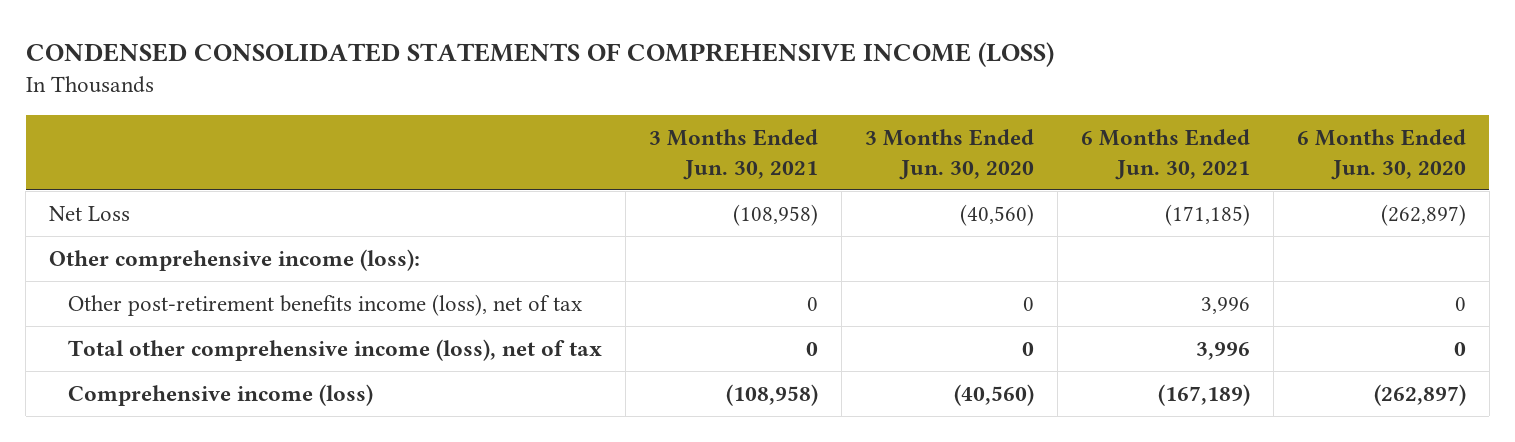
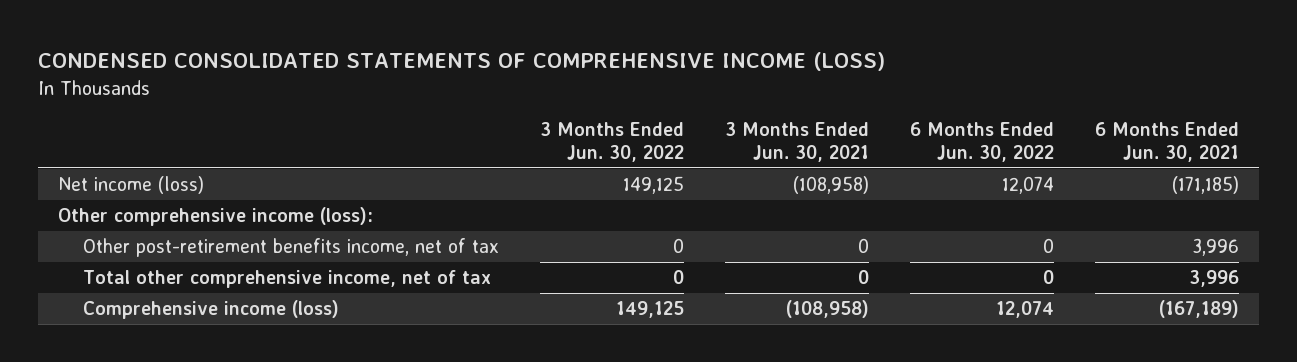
- | 3 Months Ended Jun. 30, 2021 | 3 Months Ended Jun. 30, 2020 | 6 Months Ended Jun. 30, 2021 | 6 Months Ended Jun. 30, 2020
+ | 3 Months Ended Jun. 30, 2022 | 3 Months Ended Jun. 30, 2021 | 6 Months Ended Jun. 30, 2022 | 6 Months Ended Jun. 30, 2021
- Net Loss | (108,958) | (40,560) | (171,185) | (262,897)
+ Net income (loss) | 149,125 | (108,958) | 12,074 | (171,185)
- Other post-retirement benefits income (loss), net of tax | 0 | 0 | 3,996 | 0
- Total other comprehensive income (loss), net of tax | 0 | 0 | 3,996 | 0
+ Other post-retirement benefits income, net of tax | 0 | 0 | 0 | 3,996
+ Total other comprehensive income, net of tax | 0 | 0 | 0 | 3,996

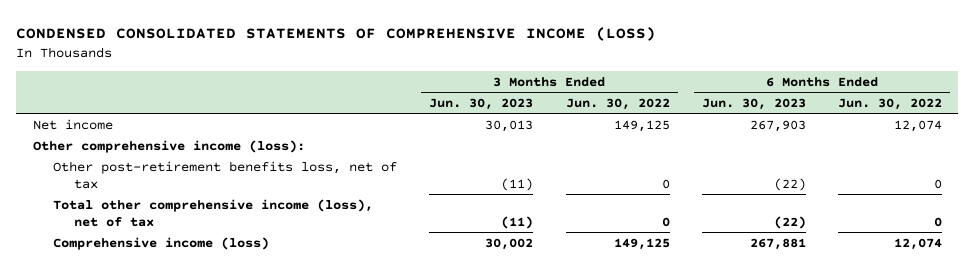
- | 3 Months Ended Jun. 30, 2022 | 3 Months Ended Jun. 30, 2021 | 6 Months Ended Jun. 30, 2022 | 6 Months Ended Jun. 30, 2021
+ | 3 Months Ended Jun. 30, 2023 | 3 Months Ended Jun. 30, 2022 | 6 Months Ended Jun. 30, 2023 | 6 Months Ended Jun. 30, 2022
- Net income (loss) | 149,125 | (108,958) | 12,074 | (171,185)
+ Net income | 30,013 | 149,125 | 267,903 | 12,074
- Other post-retirement benefits income, net of tax | 0 | 0 | 0 | 3,996
- Total other comprehensive income, net of tax | 0 | 0 | 0 | 3,996
+ Other post-retirement benefits loss, net of tax | (11) | 0 | (22) | 0
+ Total other comprehensive income (loss), net of tax | (11) | 0 | (22) | 0

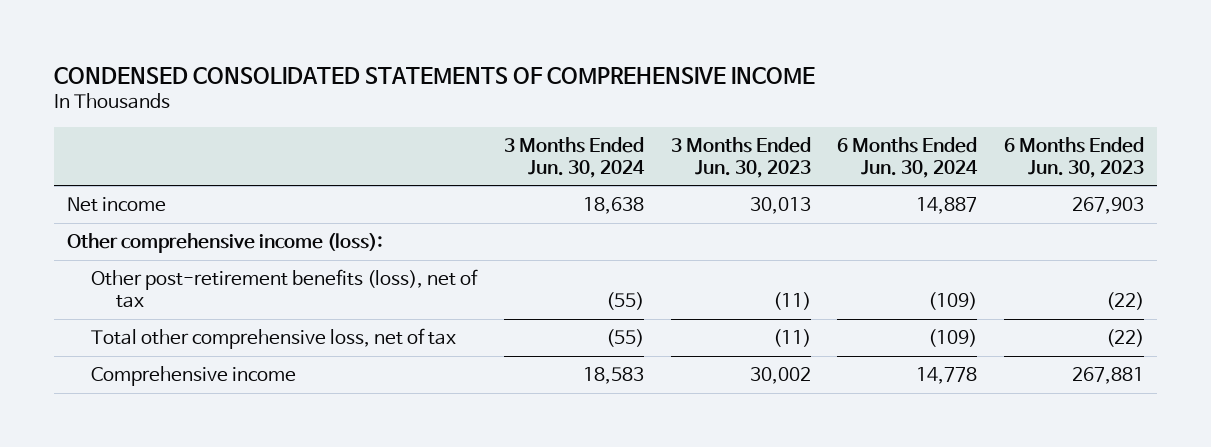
- CONDENSED CONSOLIDATED STATEMENTS OF COMPREHENSIVE INCOME (LOSS)
+ CONDENSED CONSOLIDATED STATEMENTS OF COMPREHENSIVE INCOME
- | 3 Months Ended Jun. 30, 2023 | 3 Months Ended Jun. 30, 2022 | 6 Months Ended Jun. 30, 2023 | 6 Months Ended Jun. 30, 2022
+ | 3 Months Ended Jun. 30, 2024 | 3 Months Ended Jun. 30, 2023 | 6 Months Ended Jun. 30, 2024 | 6 Months Ended Jun. 30, 2023
- Other post-retirement benefits loss, net of tax | (11) | 0 | (22) | 0
- Total other comprehensive income (loss), net of tax | (11) | 0 | (22) | 0
- Comprehensive income (loss) | 30,002 | 149,125 | 267,881 | 12,074
+ Other post-retirement benefits (loss), net of tax | (55) | (11) | (109) | (22)
+ Total other comprehensive loss, net of tax | (55) | (11) | (109) | (22)
+ Comprehensive income | 18,583 | 30,002 | 14,778 | 267,881

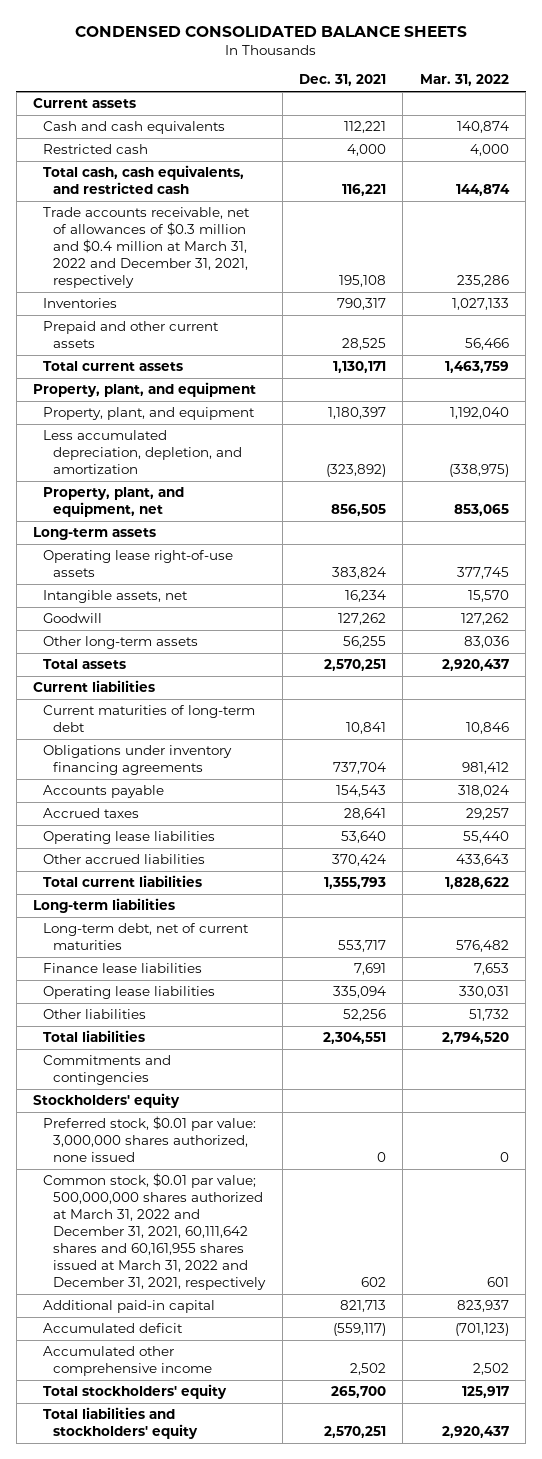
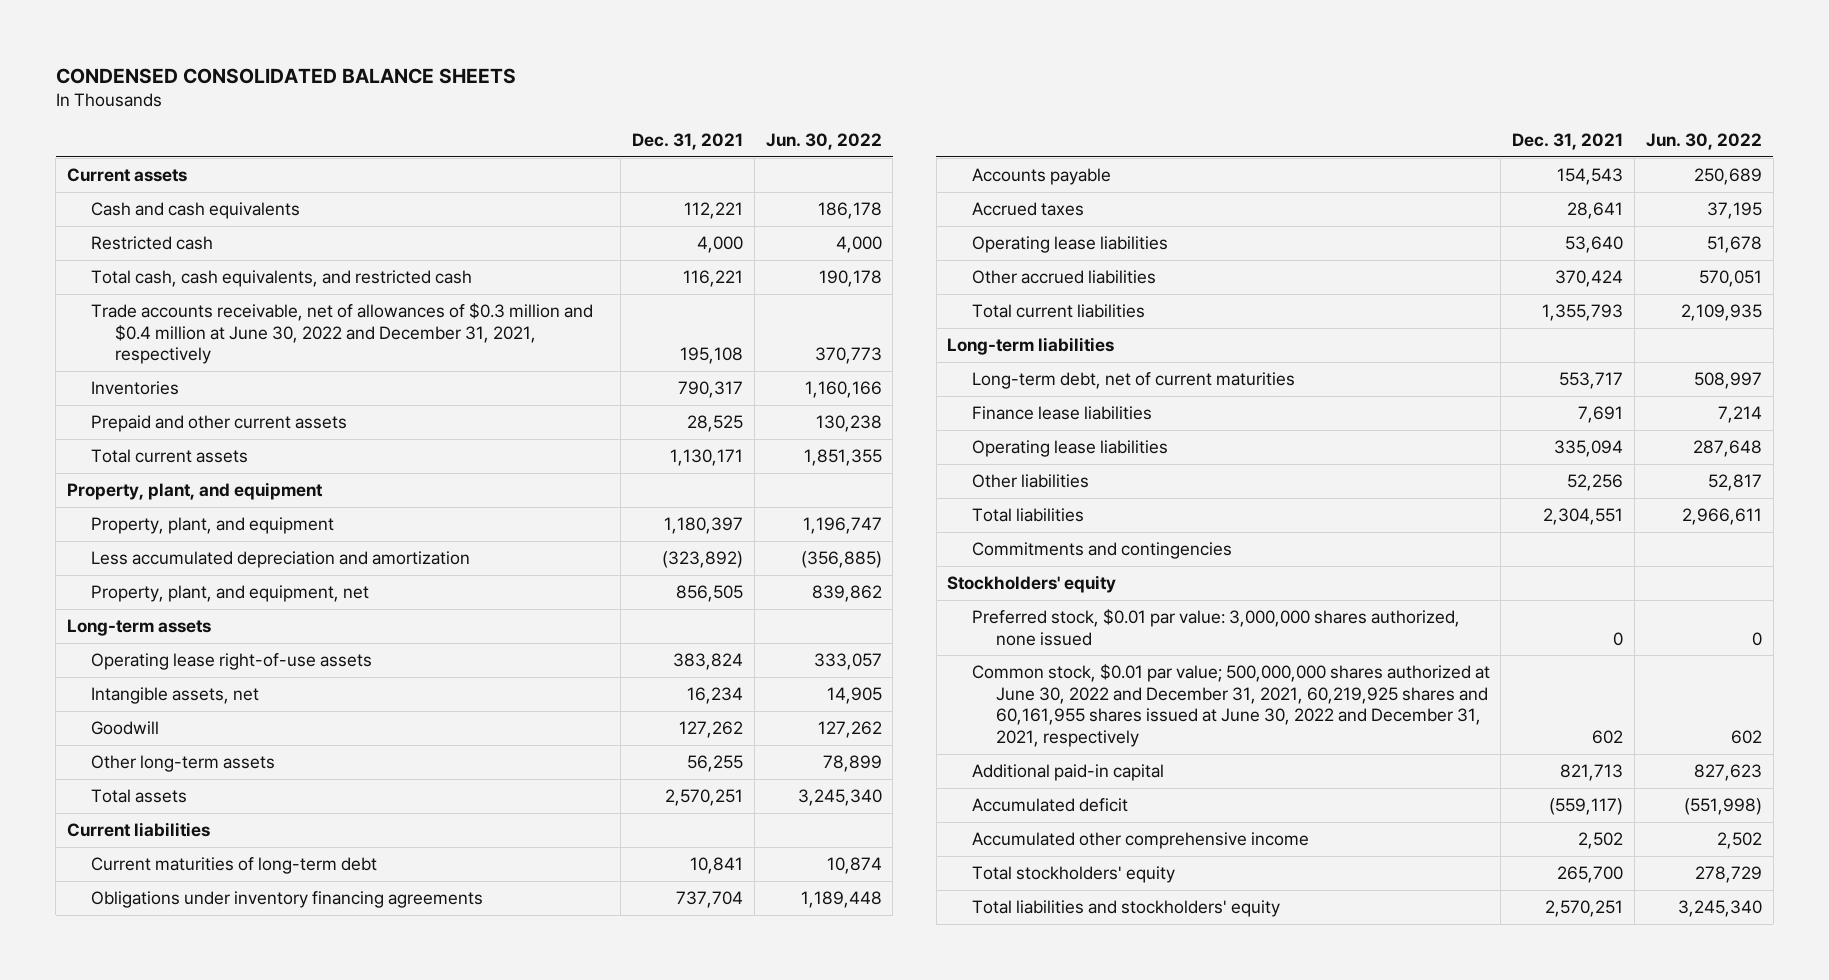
- | Dec. 31, 2021 | Mar. 31, 2022
+ | Dec. 31, 2021 | Jun. 30, 2022
- Trade accounts receivable, net of allowances of $0.3 million and $0.4 million at March 31, 2022 and December 31, 2021, respectively | 195,108 | 235,286
+ Trade accounts receivable, net of allowances of $0.3 million and $0.4 million at June 30, 2022 and December 31, 2021, respectively | 195,108 | 370,773
- Less accumulated depreciation, depletion, and amortization | (323,892) | (338,975)
+ Less accumulated depreciation and amortization | (323,892) | (356,885)
- Common stock, $0.01 par value; 500,000,000 shares authorized at March 31, 2022 and December 31, 2021, 60,111,642 shares and 60,161,955 shares issued at March 31, 2022 and December 31, 2021, respectively | 602 | 601
+ Common stock, $0.01 par value; 500,000,000 shares authorized at June 30, 2022 and December 31, 2021, 60,219,925 shares and 60,161,955 shares issued at June 30, 2022 and December 31, 2021, respectively | 602 | 602

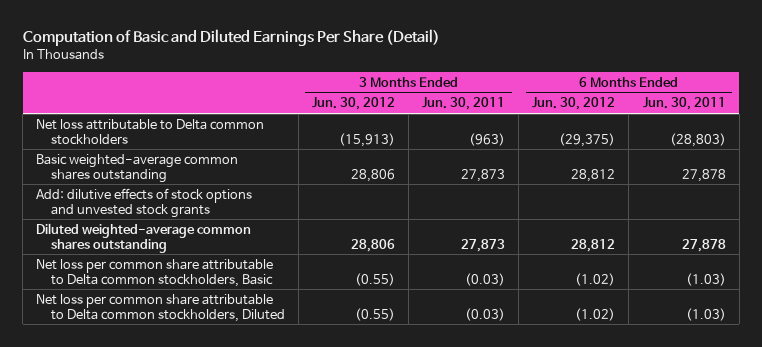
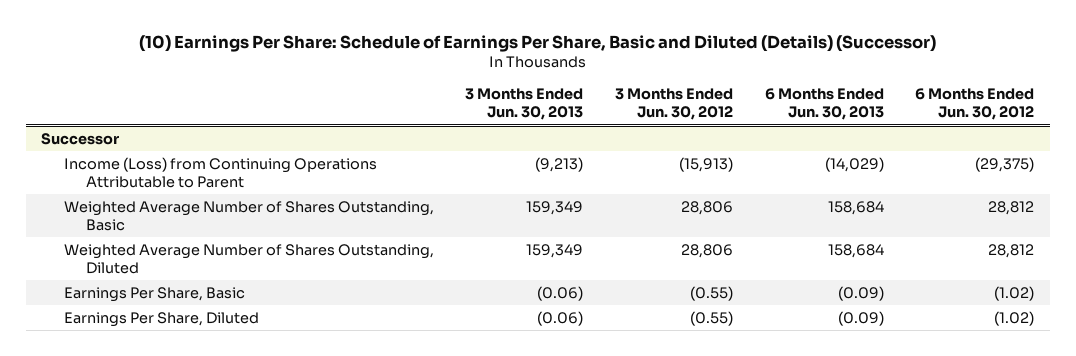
- Computation of Basic and Diluted Earnings Per Share (Detail)
+ (10) Earnings Per Share: Schedule of Earnings Per Share, Basic and Diluted (Details) (Successor)
- | 3 Months Ended Jun. 30, 2012 | 3 Months Ended Jun. 30, 2011 | 6 Months Ended Jun. 30, 2012 | 6 Months Ended Jun. 30, 2011
+ | 3 Months Ended Jun. 30, 2013 | 3 Months Ended Jun. 30, 2012 | 6 Months Ended Jun. 30, 2013 | 6 Months Ended Jun. 30, 2012
- Net loss attributable to Delta common stockholders | (15,913) | (963) | (29,375) | (28,803)
- Basic weighted-average common shares outstanding | 28,806 | 27,873 | 28,812 | 27,878
- Add: dilutive effects of stock options and unvested stock grants
- Diluted weighted-average common shares outstanding | 28,806 | 27,873 | 28,812 | 27,878
- Net loss per common share attributable to Delta common stockholders, Basic | (0.55) | (0.03) | (1.02) | (1.03)
- Net loss per common share attributable to Delta common stockholders, Diluted | (0.55) | (0.03) | (1.02) | (1.03)
+ Successor
+ Income (Loss) from Continuing Operations Attributable to Parent | (9,213) | (15,913) | (14,029) | (29,375)
+ Weighted Average Number of Shares Outstanding, Basic | 159,349 | 28,806 | 158,684 | 28,812
+ Weighted Average Number of Shares Outstanding, Diluted | 159,349 | 28,806 | 158,684 | 28,812
+ Earnings Per Share, Basic | (0.06) | (0.55) | (0.09) | (1.02)
+ Earnings Per Share, Diluted | (0.06) | (0.55) | (0.09) | (1.02)

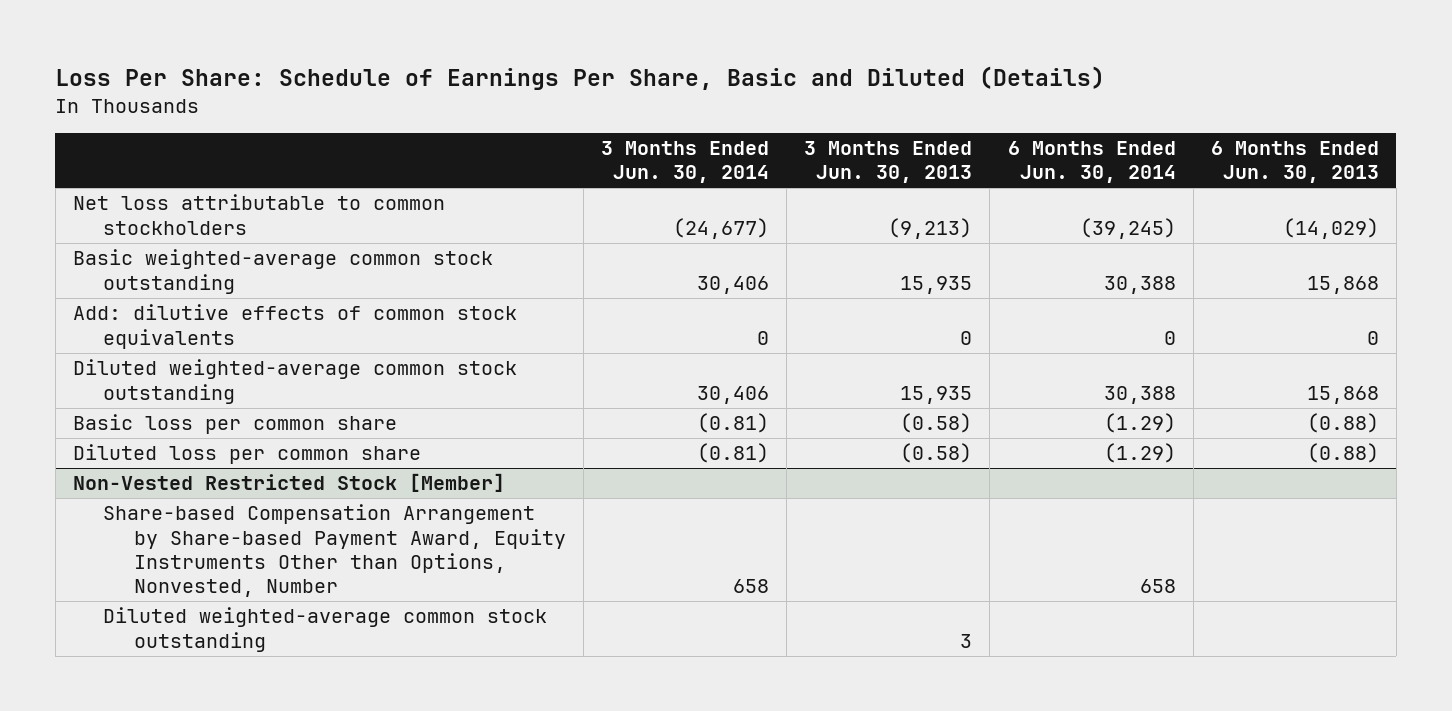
- (10) Earnings Per Share: Schedule of Earnings Per Share, Basic and Diluted (Details) (Successor)
+ Loss Per Share: Schedule of Earnings Per Share, Basic and Diluted (Details)
- | 3 Months Ended Jun. 30, 2013 | 3 Months Ended Jun. 30, 2012 | 6 Months Ended Jun. 30, 2013 | 6 Months Ended Jun. 30, 2012
+ | 3 Months Ended Jun. 30, 2014 | 3 Months Ended Jun. 30, 2013 | 6 Months Ended Jun. 30, 2014 | 6 Months Ended Jun. 30, 2013
- Successor
- Income (Loss) from Continuing Operations Attributable to Parent | (9,213) | (15,913) | (14,029) | (29,375)
- Weighted Average Number of Shares Outstanding, Basic | 159,349 | 28,806 | 158,684 | 28,812
- Weighted Average Number of Shares Outstanding, Diluted | 159,349 | 28,806 | 158,684 | 28,812
- Earnings Per Share, Basic | (0.06) | (0.55) | (0.09) | (1.02)
- Earnings Per Share, Diluted | (0.06) | (0.55) | (0.09) | (1.02)
+ Net loss attributable to common stockholders | (24,677) | (9,213) | (39,245) | (14,029)
+ Basic weighted-average common stock outstanding | 30,406 | 15,935 | 30,388 | 15,868
+ Add: dilutive effects of common stock equivalents | 0 | 0 | 0 | 0
+ Diluted weighted-average common stock outstanding | 30,406 | 15,935 | 30,388 | 15,868
+ Basic loss per common share | (0.81) | (0.58) | (1.29) | (0.88)
+ Diluted loss per common share | (0.81) | (0.58) | (1.29) | (0.88)
+ Non-Vested Restricted Stock [Member]
+ Share-based Compensation Arrangement by Share-based Payment Award, Equity Instruments Other than Options, Nonvested, Number | 658 | | 658 |
+ Diluted weighted-average common stock outstanding | | 3 | |

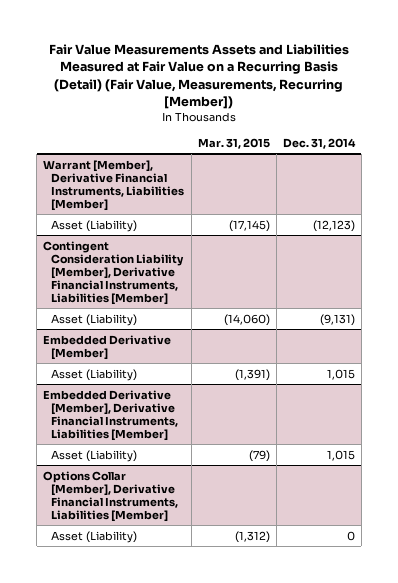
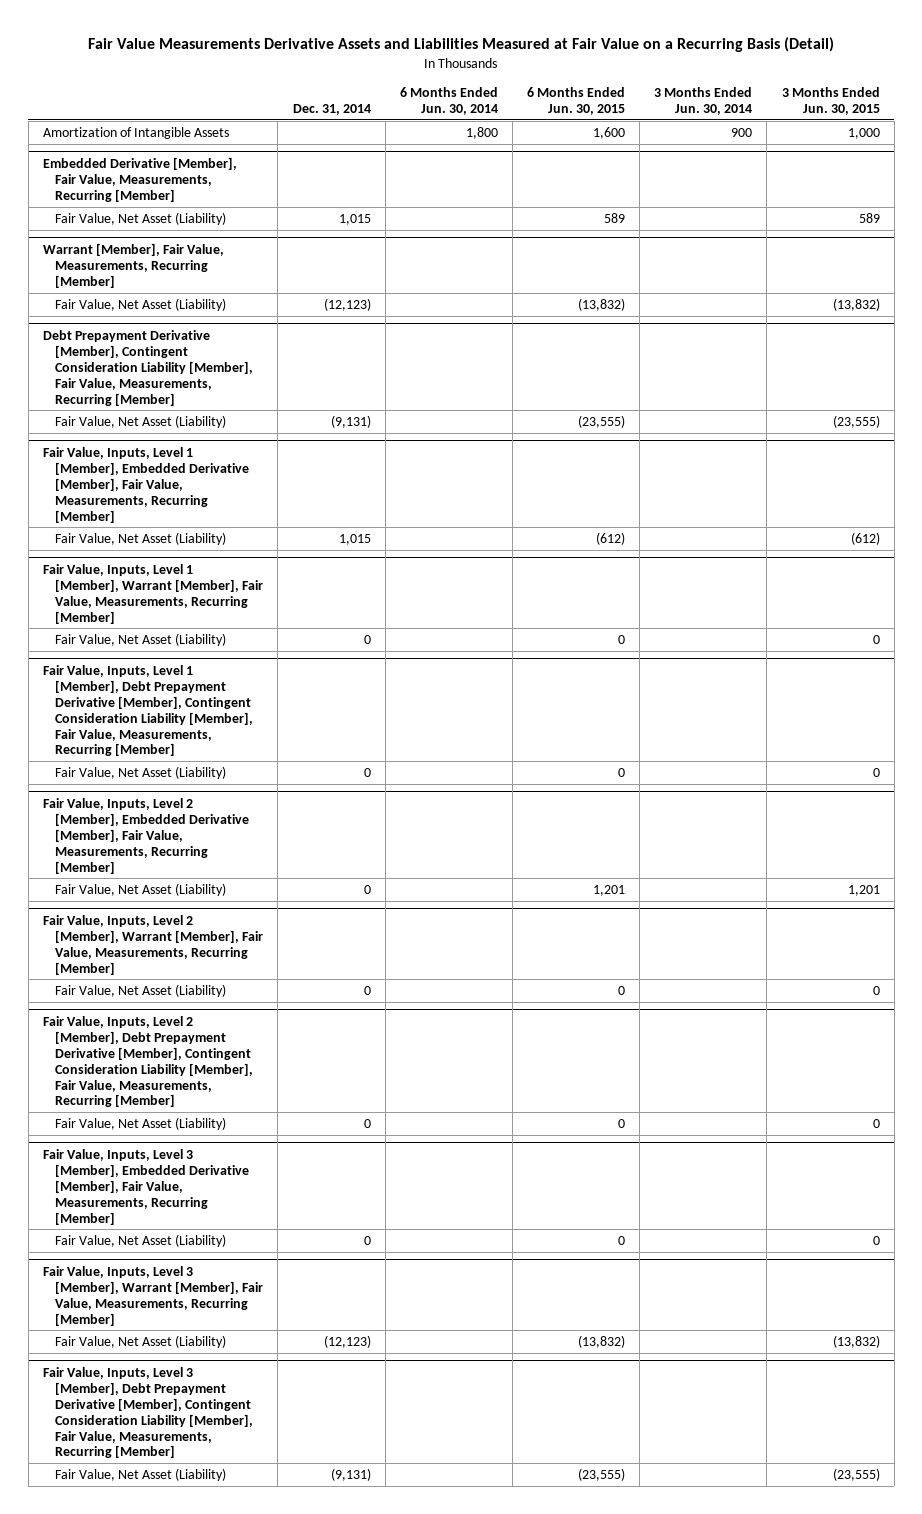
- Fair Value Measurements Assets and Liabilities Measured at Fair Value on a Recurring Basis (Detail) (Fair Value, Measurements, Recurring [Member])
+ Fair Value Measurements Derivative Assets and Liabilities Measured at Fair Value on a Recurring Basis (Detail)
- | Mar. 31, 2015 | Dec. 31, 2014
+ | Dec. 31, 2014 | 6 Months Ended Jun. 30, 2014 | 6 Months Ended Jun. 30, 2015 | 3 Months Ended Jun. 30, 2014 | 3 Months Ended Jun. 30, 2015
- Warrant [Member], Derivative Financial Instruments, Liabilities [Member]
- Asset (Liability) | (17,145) | (12,123)
- Contingent Consideration Liability [Member], Derivative Financial Instruments, Liabilities [Member]
- Asset (Liability) | (14,060) | (9,131)
- Embedded Derivative [Member]
- Asset (Liability) | (1,391) | 1,015
- Embedded Derivative [Member], Derivative Financial Instruments, Liabilities [Member]
- Asset (Liability) | (79) | 1,015
- Options Collar [Member], Derivative Financial Instruments, Liabilities [Member]
- Asset (Liability) | (1,312) | 0
+ Amortization of Intangible Assets | | 1,800 | 1,600 | 900 | 1,000
+ Embedded Derivative [Member], Fair Value, Measurements, Recurring [Member]
+ Fair Value, Net Asset (Liability) | 1,015 | | 589 | | 589
+ Warrant [Member], Fair Value, Measurements, Recurring [Member]
+ Fair Value, Net Asset (Liability) | (12,123) | | (13,832) | | (13,832)
+ Debt Prepayment Derivative [Member], Contingent Consideration Liability [Member], Fair Value, Measurements, Recurring [Member]
+ Fair Value, Net Asset (Liability) | (9,131) | | (23,555) | | (23,555)
+ Fair Value, Inputs, Level 1 [Member], Embedded Derivative [Member], Fair Value, Measurements, Recurring [Member]
+ Fair Value, Net Asset (Liability) | 1,015 | | (612) | | (612)
+ Fair Value, Inputs, Level 1 [Member], Warrant [Member], Fair Value, Measurements, Recurring [Member]
+ Fair Value, Net Asset (Liability) | 0 | | 0 | | 0
+ Fair Value, Inputs, Level 1 [Member], Debt Prepayment Derivative [Member], Contingent Consideration Liability [Member], Fair Value, Measurements, Recurring [Member]
+ Fair Value, Net Asset (Liability) | 0 | | 0 | | 0
+ Fair Value, Inputs, Level 2 [Member], Embedded Derivative [Member], Fair Value, Measurements, Recurring [Member]
+ Fair Value, Net Asset (Liability) | 0 | | 1,201 | | 1,201
+ Fair Value, Inputs, Level 2 [Member], Warrant [Member], Fair Value, Measurements, Recurring [Member]
+ Fair Value, Net Asset (Liability) | 0 | | 0 | | 0
+ Fair Value, Inputs, Level 2 [Member], Debt Prepayment Derivative [Member], Contingent Consideration Liability [Member], Fair Value, Measurements, Recurring [Member]
+ Fair Value, Net Asset (Liability) | 0 | | 0 | | 0
+ Fair Value, Inputs, Level 3 [Member], Embedded Derivative [Member], Fair Value, Measurements, Recurring [Member]
+ Fair Value, Net Asset (Liability) | 0 | | 0 | | 0
+ Fair Value, Inputs, Level 3 [Member], Warrant [Member], Fair Value, Measurements, Recurring [Member]
+ Fair Value, Net Asset (Liability) | (12,123) | | (13,832) | | (13,832)
+ Fair Value, Inputs, Level 3 [Member], Debt Prepayment Derivative [Member], Contingent Consideration Liability [Member], Fair Value, Measurements, Recurring [Member]
+ Fair Value, Net Asset (Liability) | (9,131) | | (23,555) | | (23,555)

